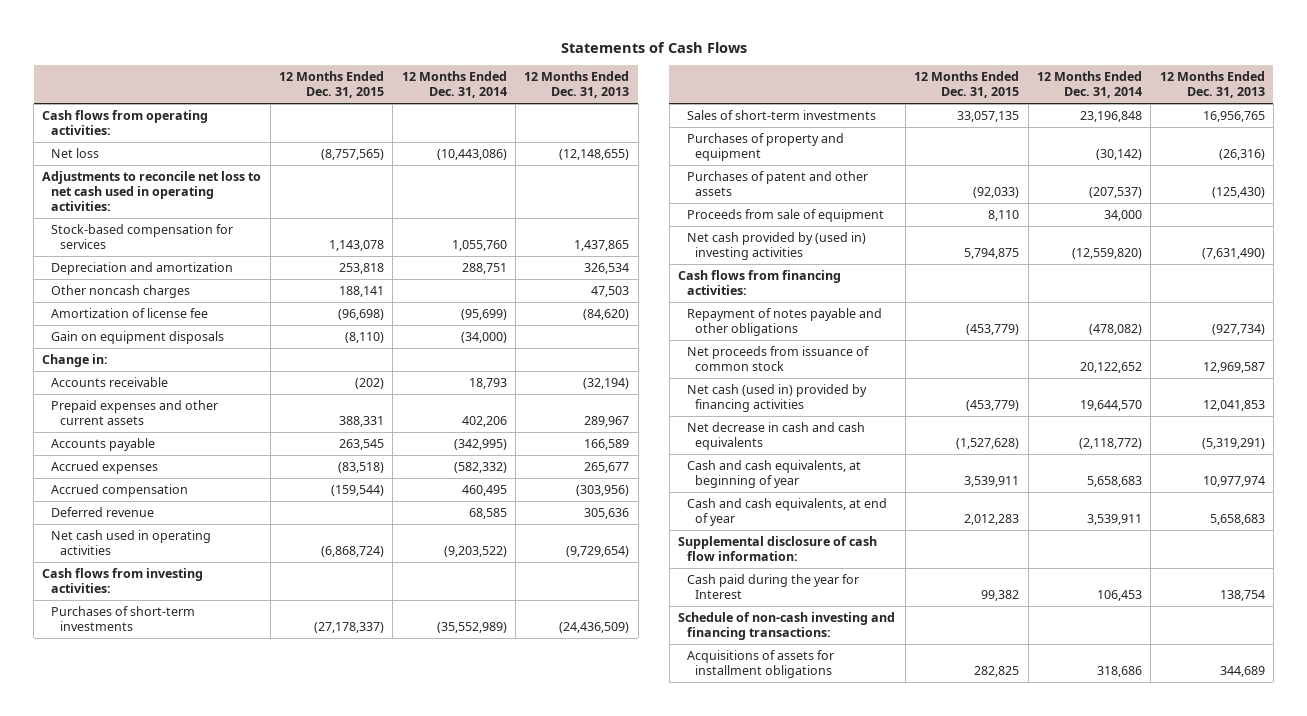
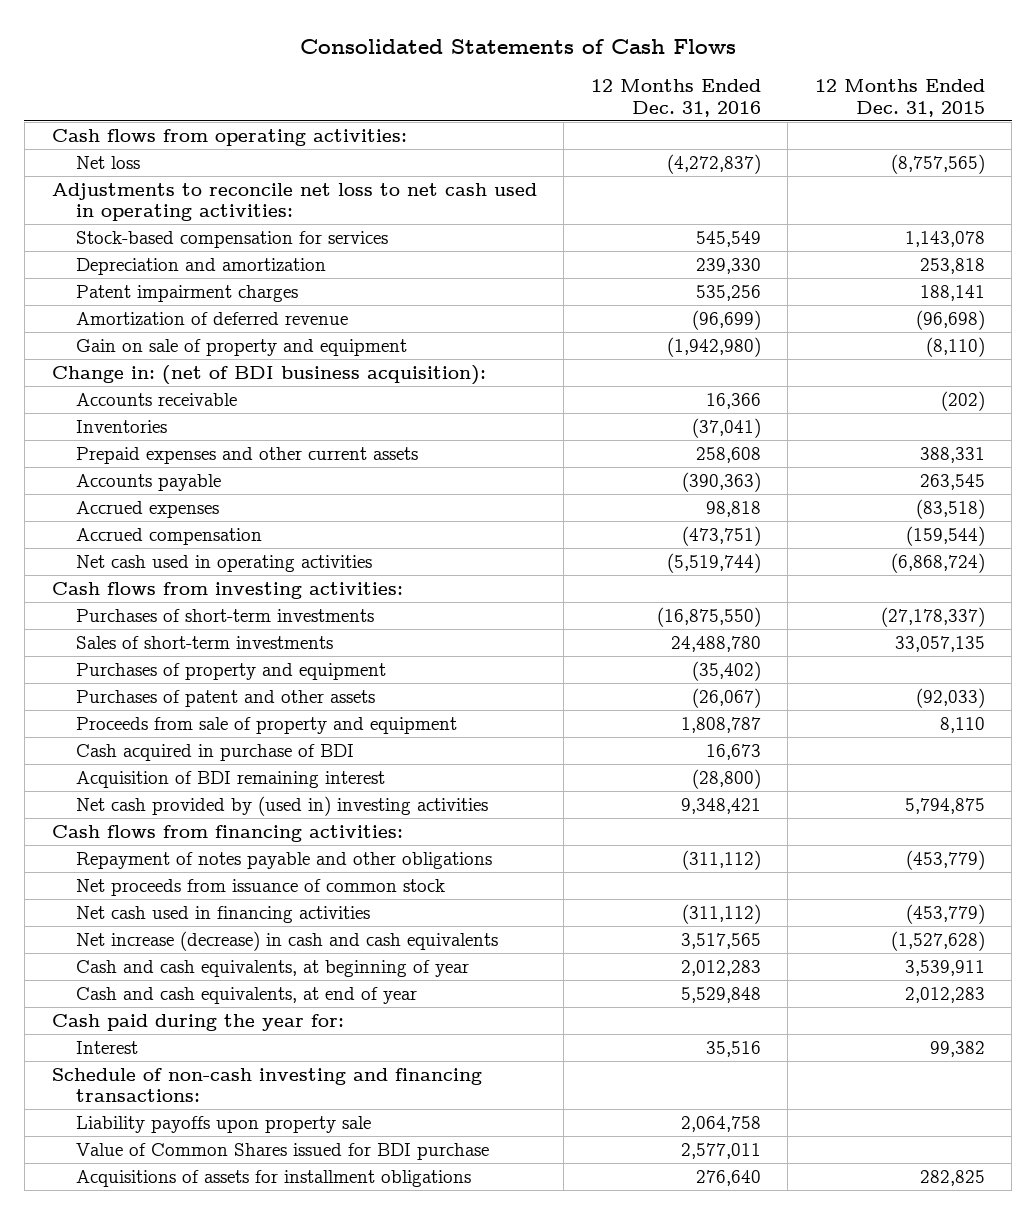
- Statements of Cash Flows
+ Consolidated Statements of Cash Flows
- | 12 Months Ended Dec. 31, 2015 | 12 Months Ended Dec. 31, 2014 | 12 Months Ended Dec. 31, 2013
+ | 12 Months Ended Dec. 31, 2016 | 12 Months Ended Dec. 31, 2015
- Other noncash charges | 188,141 | | 47,503
- Amortization of license fee | (96,698) | (95,699) | (84,620)
- Gain on equipment disposals | (8,110) | (34,000) |
- Change in:
+ Patent impairment charges | 535,256 | 188,141
+ Amortization of deferred revenue | (96,699) | (96,698)
+ Gain on sale of property and equipment | (1,942,980) | (8,110)
+ Change in: (net of BDI business acquisition):
+ Inventories | (37,041) |
- Deferred revenue | | 68,585 | 305,636
- Proceeds from sale of equipment | 8,110 | 34,000 |
+ Proceeds from sale of property and equipment | 1,808,787 | 8,110
+ Cash acquired in purchase of BDI | 16,673 |
+ Acquisition of BDI remaining interest | (28,800) |
- Net cash (used in) provided by financing activities | (453,779) | 19,644,570 | 12,041,853
- Net decrease in cash and cash equivalents | (1,527,628) | (2,118,772) | (5,319,291)
+ Net cash used in financing activities | (311,112) | (453,779)
+ Net increase (decrease) in cash and cash equivalents | 3,517,565 | (1,527,628)
- Supplemental disclosure of cash flow information:
- Cash paid during the year for Interest | 99,382 | 106,453 | 138,754
+ Cash paid during the year for:
+ Interest | 35,516 | 99,382
+ Liability payoffs upon property sale | 2,064,758 |
+ Value of Common Shares issued for BDI purchase | 2,577,011 |

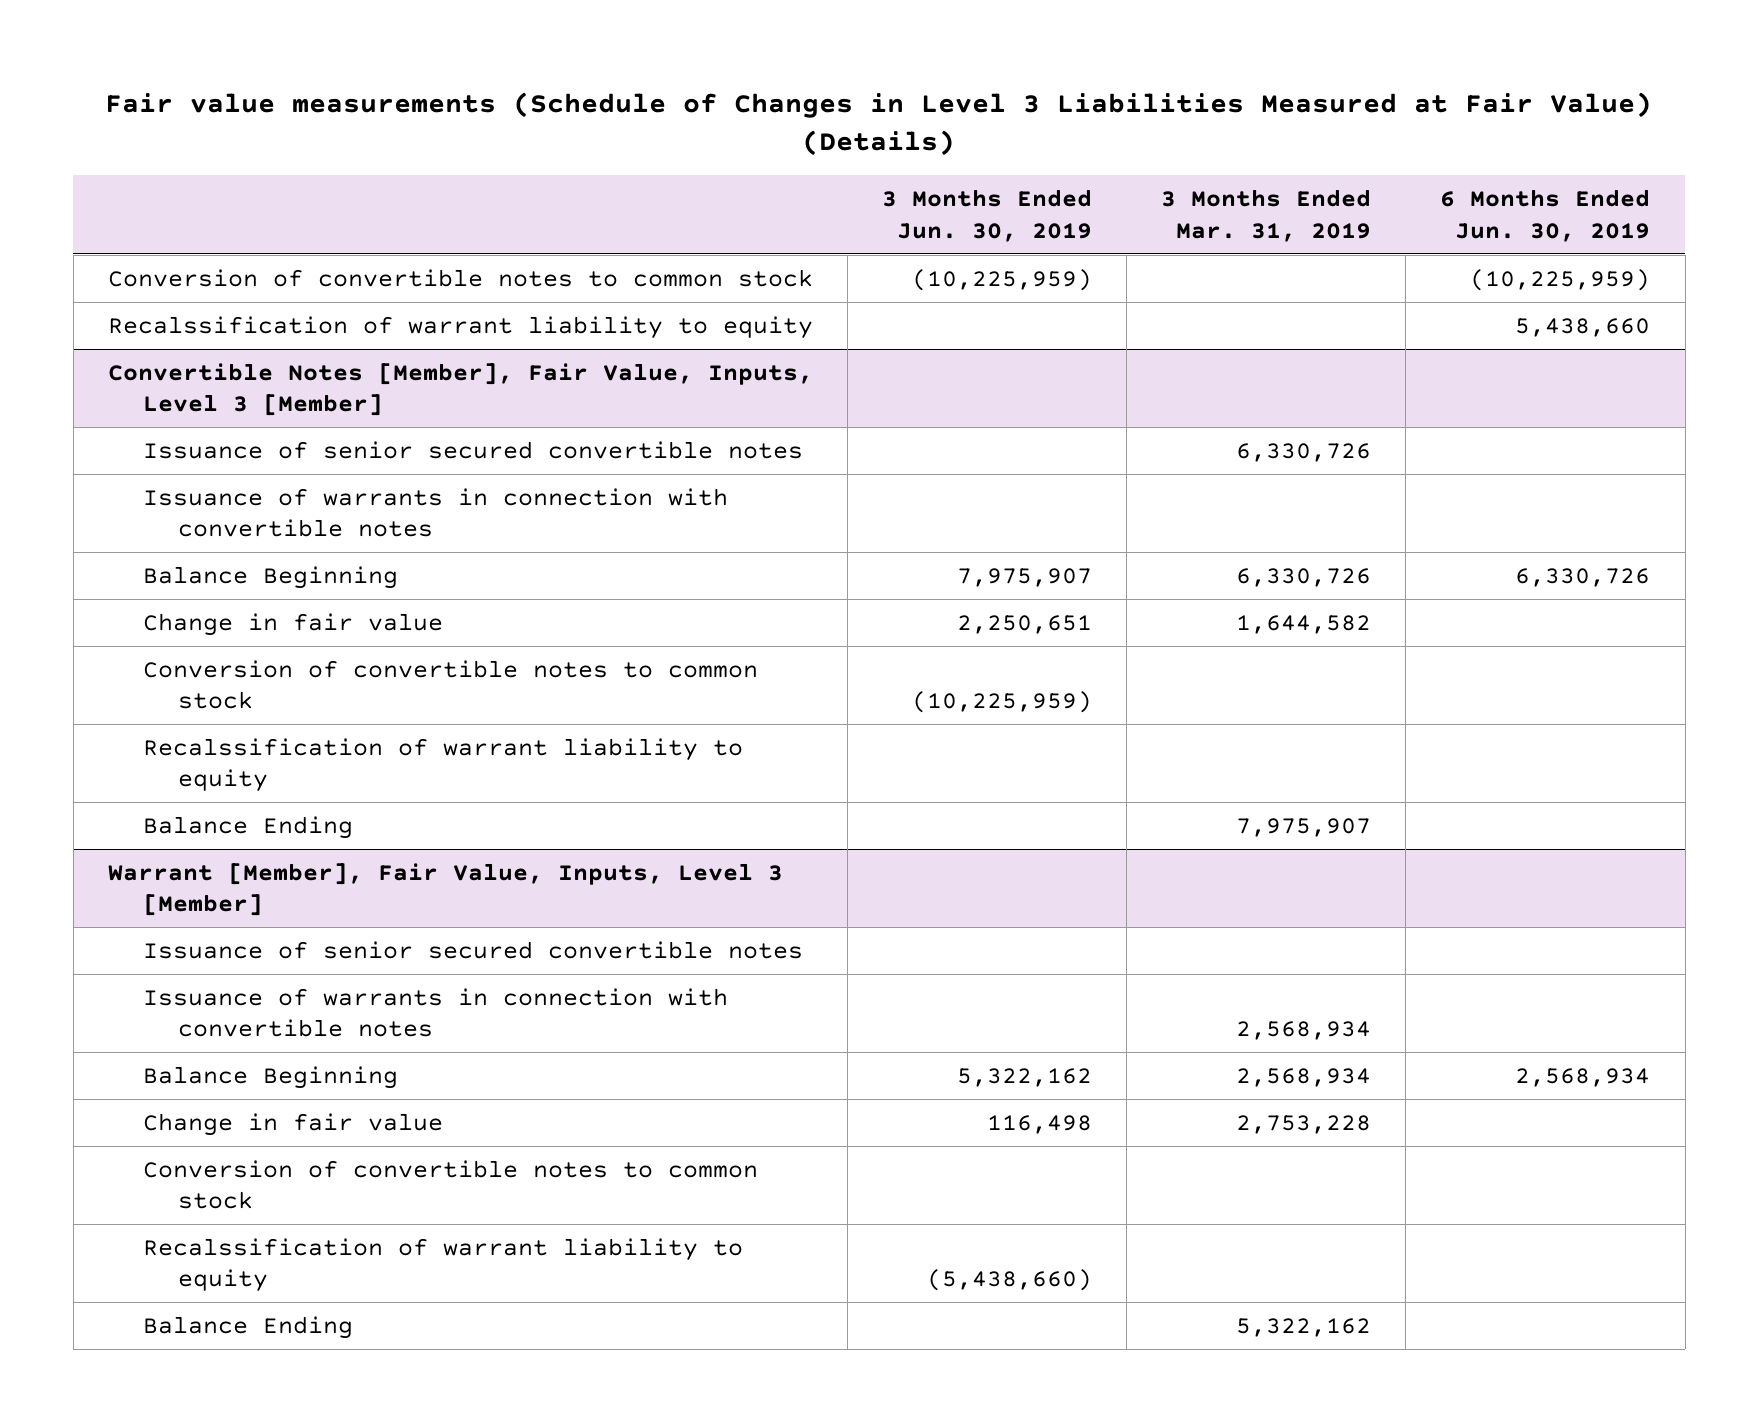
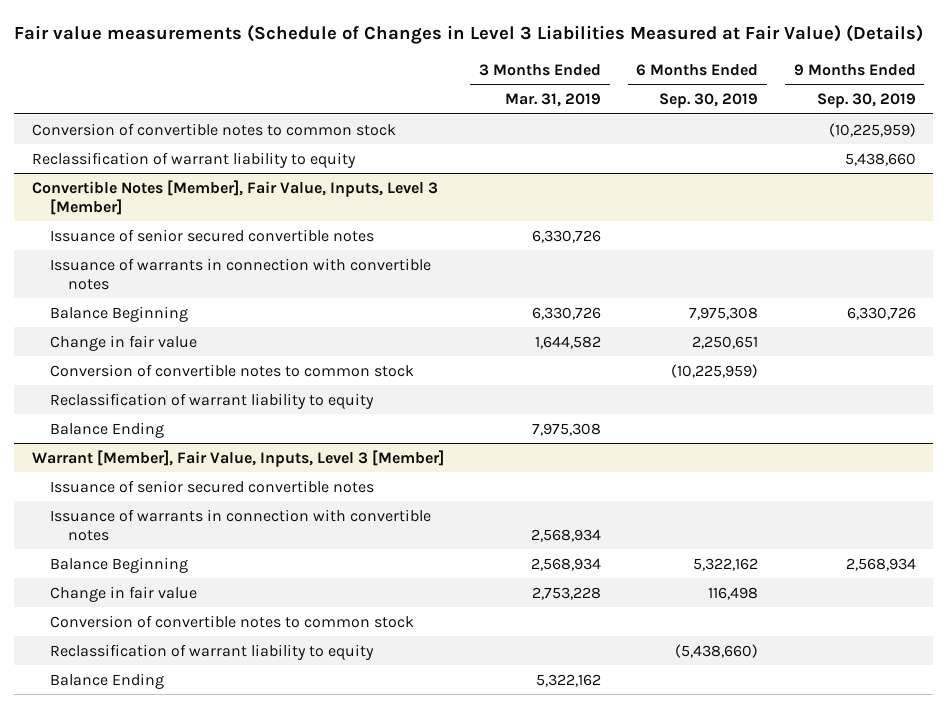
- | 3 Months Ended Jun. 30, 2019 | 3 Months Ended Mar. 31, 2019 | 6 Months Ended Jun. 30, 2019
+ | 3 Months Ended Mar. 31, 2019 | 6 Months Ended Sep. 30, 2019 | 9 Months Ended Sep. 30, 2019
- Recalssification of warrant liability to equity | | | 5,438,660
+ Reclassification of warrant liability to equity | | | 5,438,660
@ Convertible Notes [Member], Fair Value, Inputs, Level 3 [Member]
- Recalssification of warrant liability to equity
- Balance Ending | | 7,975,907 |
+ Reclassification of warrant liability to equity
+ Balance Ending | 7,975,308 | |
@ Warrant [Member], Fair Value, Inputs, Level 3 [Member]
- Recalssification of warrant liability to equity | (5,438,660) | |
+ Reclassification of warrant liability to equity | | (5,438,660) |

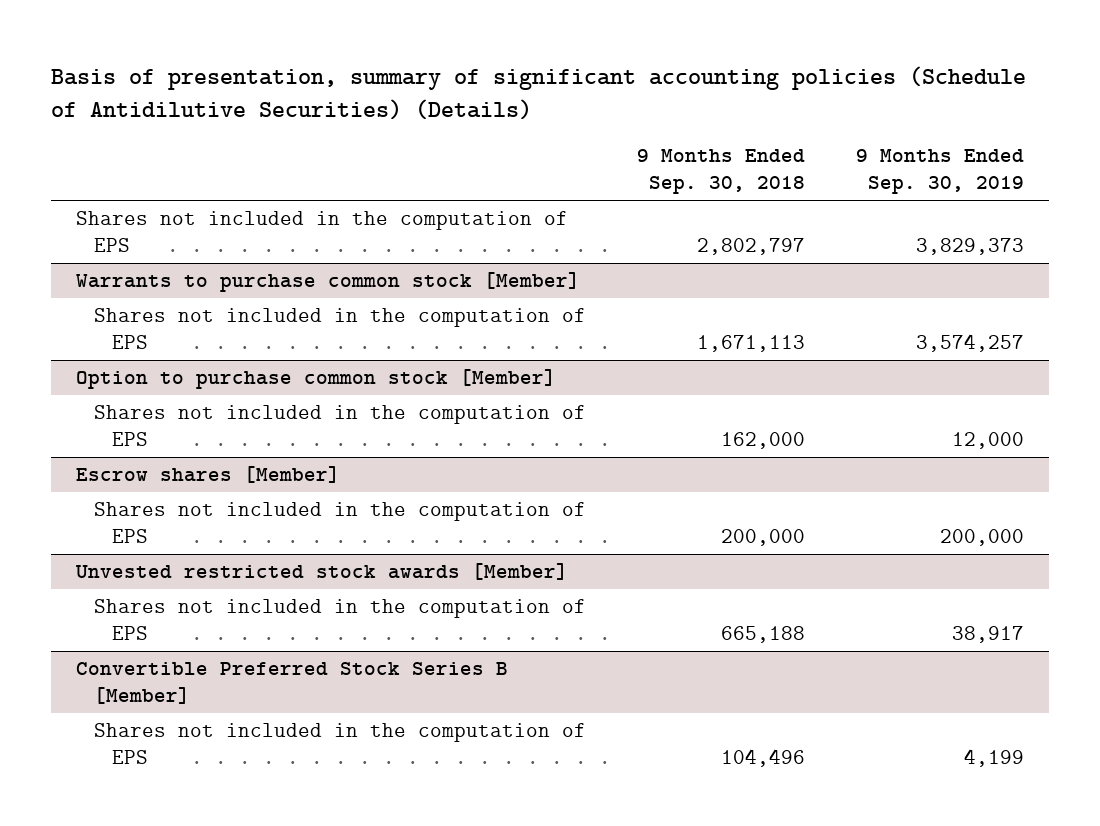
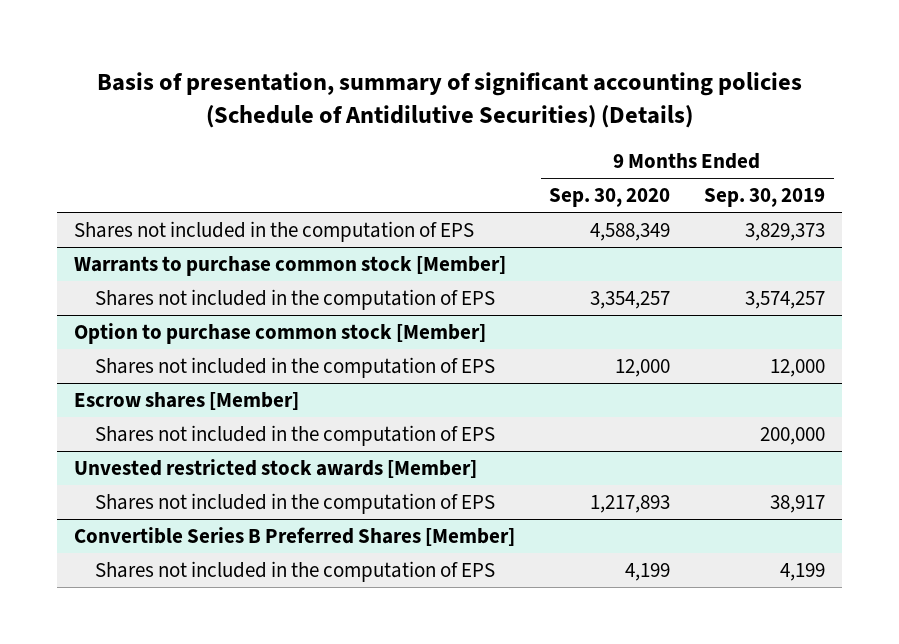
- | 9 Months Ended Sep. 30, 2018 | 9 Months Ended Sep. 30, 2019
+ | 9 Months Ended Sep. 30, 2020 | 9 Months Ended Sep. 30, 2019
- Convertible Preferred Stock Series B [Member]
+ Convertible Series B Preferred Shares [Member]

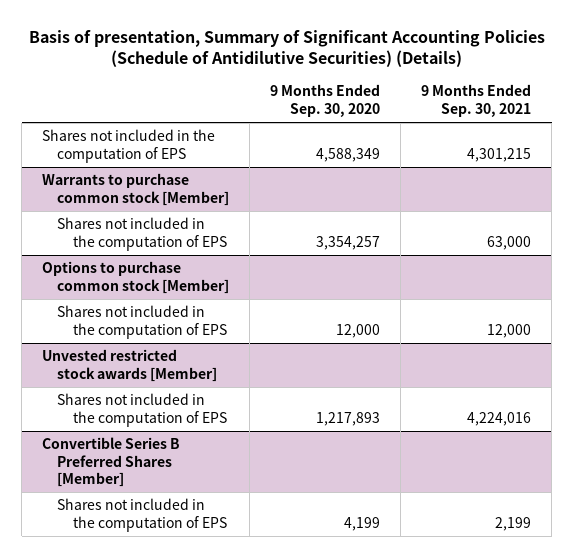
- Basis of presentation, summary of significant accounting policies (Schedule of Antidilutive Securities) (Details)
+ Basis of presentation, Summary of Significant Accounting Policies (Schedule of Antidilutive Securities) (Details)
- | 9 Months Ended Sep. 30, 2020 | 9 Months Ended Sep. 30, 2019
+ | 9 Months Ended Sep. 30, 2020 | 9 Months Ended Sep. 30, 2021
- Option to purchase common stock [Member]
+ Options to purchase common stock [Member]
- Escrow shares [Member]
- Shares not included in the computation of EPS | | 200,000

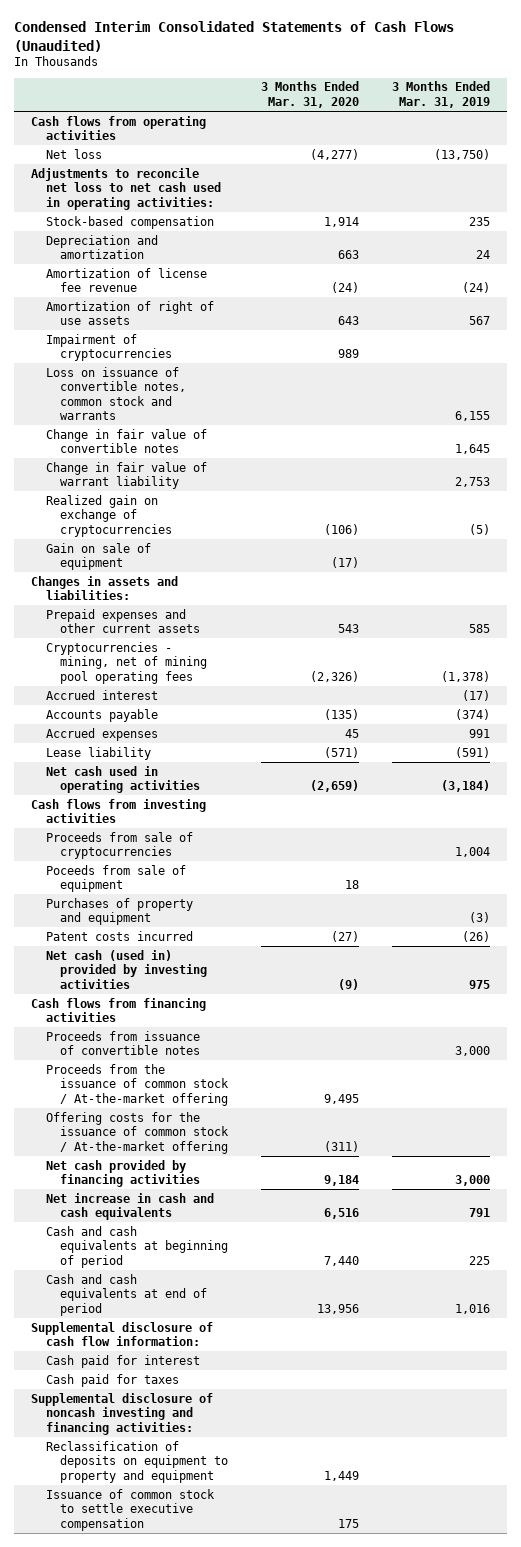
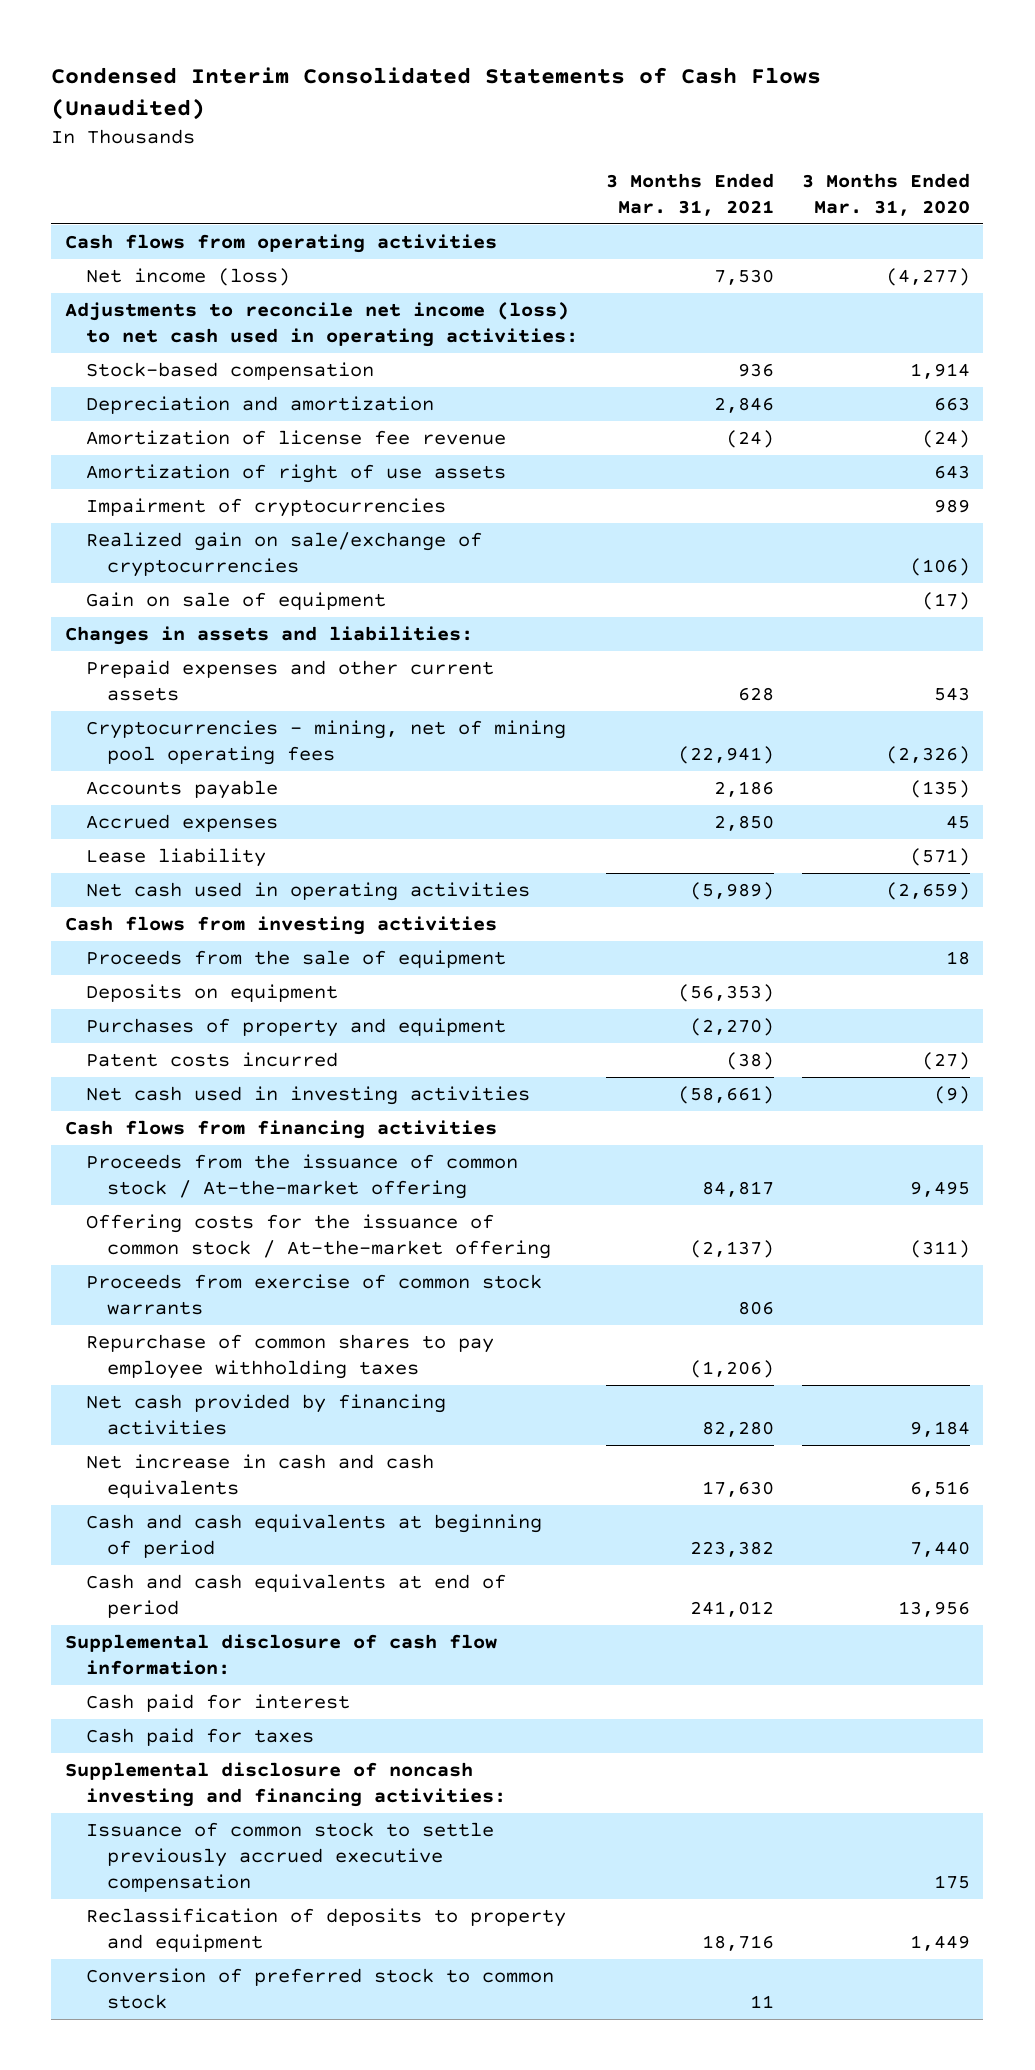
- | 3 Months Ended Mar. 31, 2020 | 3 Months Ended Mar. 31, 2019
+ | 3 Months Ended Mar. 31, 2021 | 3 Months Ended Mar. 31, 2020
- Net loss | (4,277) | (13,750)
- Adjustments to reconcile net loss to net cash used in operating activities:
+ Net income (loss) | 7,530 | (4,277)
+ Adjustments to reconcile net income (loss) to net cash used in operating activities:
- Loss on issuance of convertible notes, common stock and warrants | | 6,155
- Change in fair value of convertible notes | | 1,645
- Change in fair value of warrant liability | | 2,753
- Realized gain on exchange of cryptocurrencies | (106) | (5)
+ Realized gain on sale/exchange of cryptocurrencies | | (106)
- Accrued interest | | (17)
- Proceeds from sale of cryptocurrencies | | 1,004
- Poceeds from sale of equipment | 18 |
+ Proceeds from the sale of equipment | | 18
+ Deposits on equipment | (56,353) |
- Net cash (used in) provided by investing activities | (9) | 975
+ Net cash used in investing activities | (58,661) | (9)
- Proceeds from issuance of convertible notes | | 3,000
+ Proceeds from exercise of common stock warrants | 806 |
+ Repurchase of common shares to pay employee withholding taxes | (1,206) |
- Reclassification of deposits on equipment to property and equipment | 1,449 |
- Issuance of common stock to settle executive compensation | 175 |
+ Issuance of common stock to settle previously accrued executive compensation | | 175
+ Reclassification of deposits to property and equipment | 18,716 | 1,449
+ Conversion of preferred stock to common stock | 11 |

